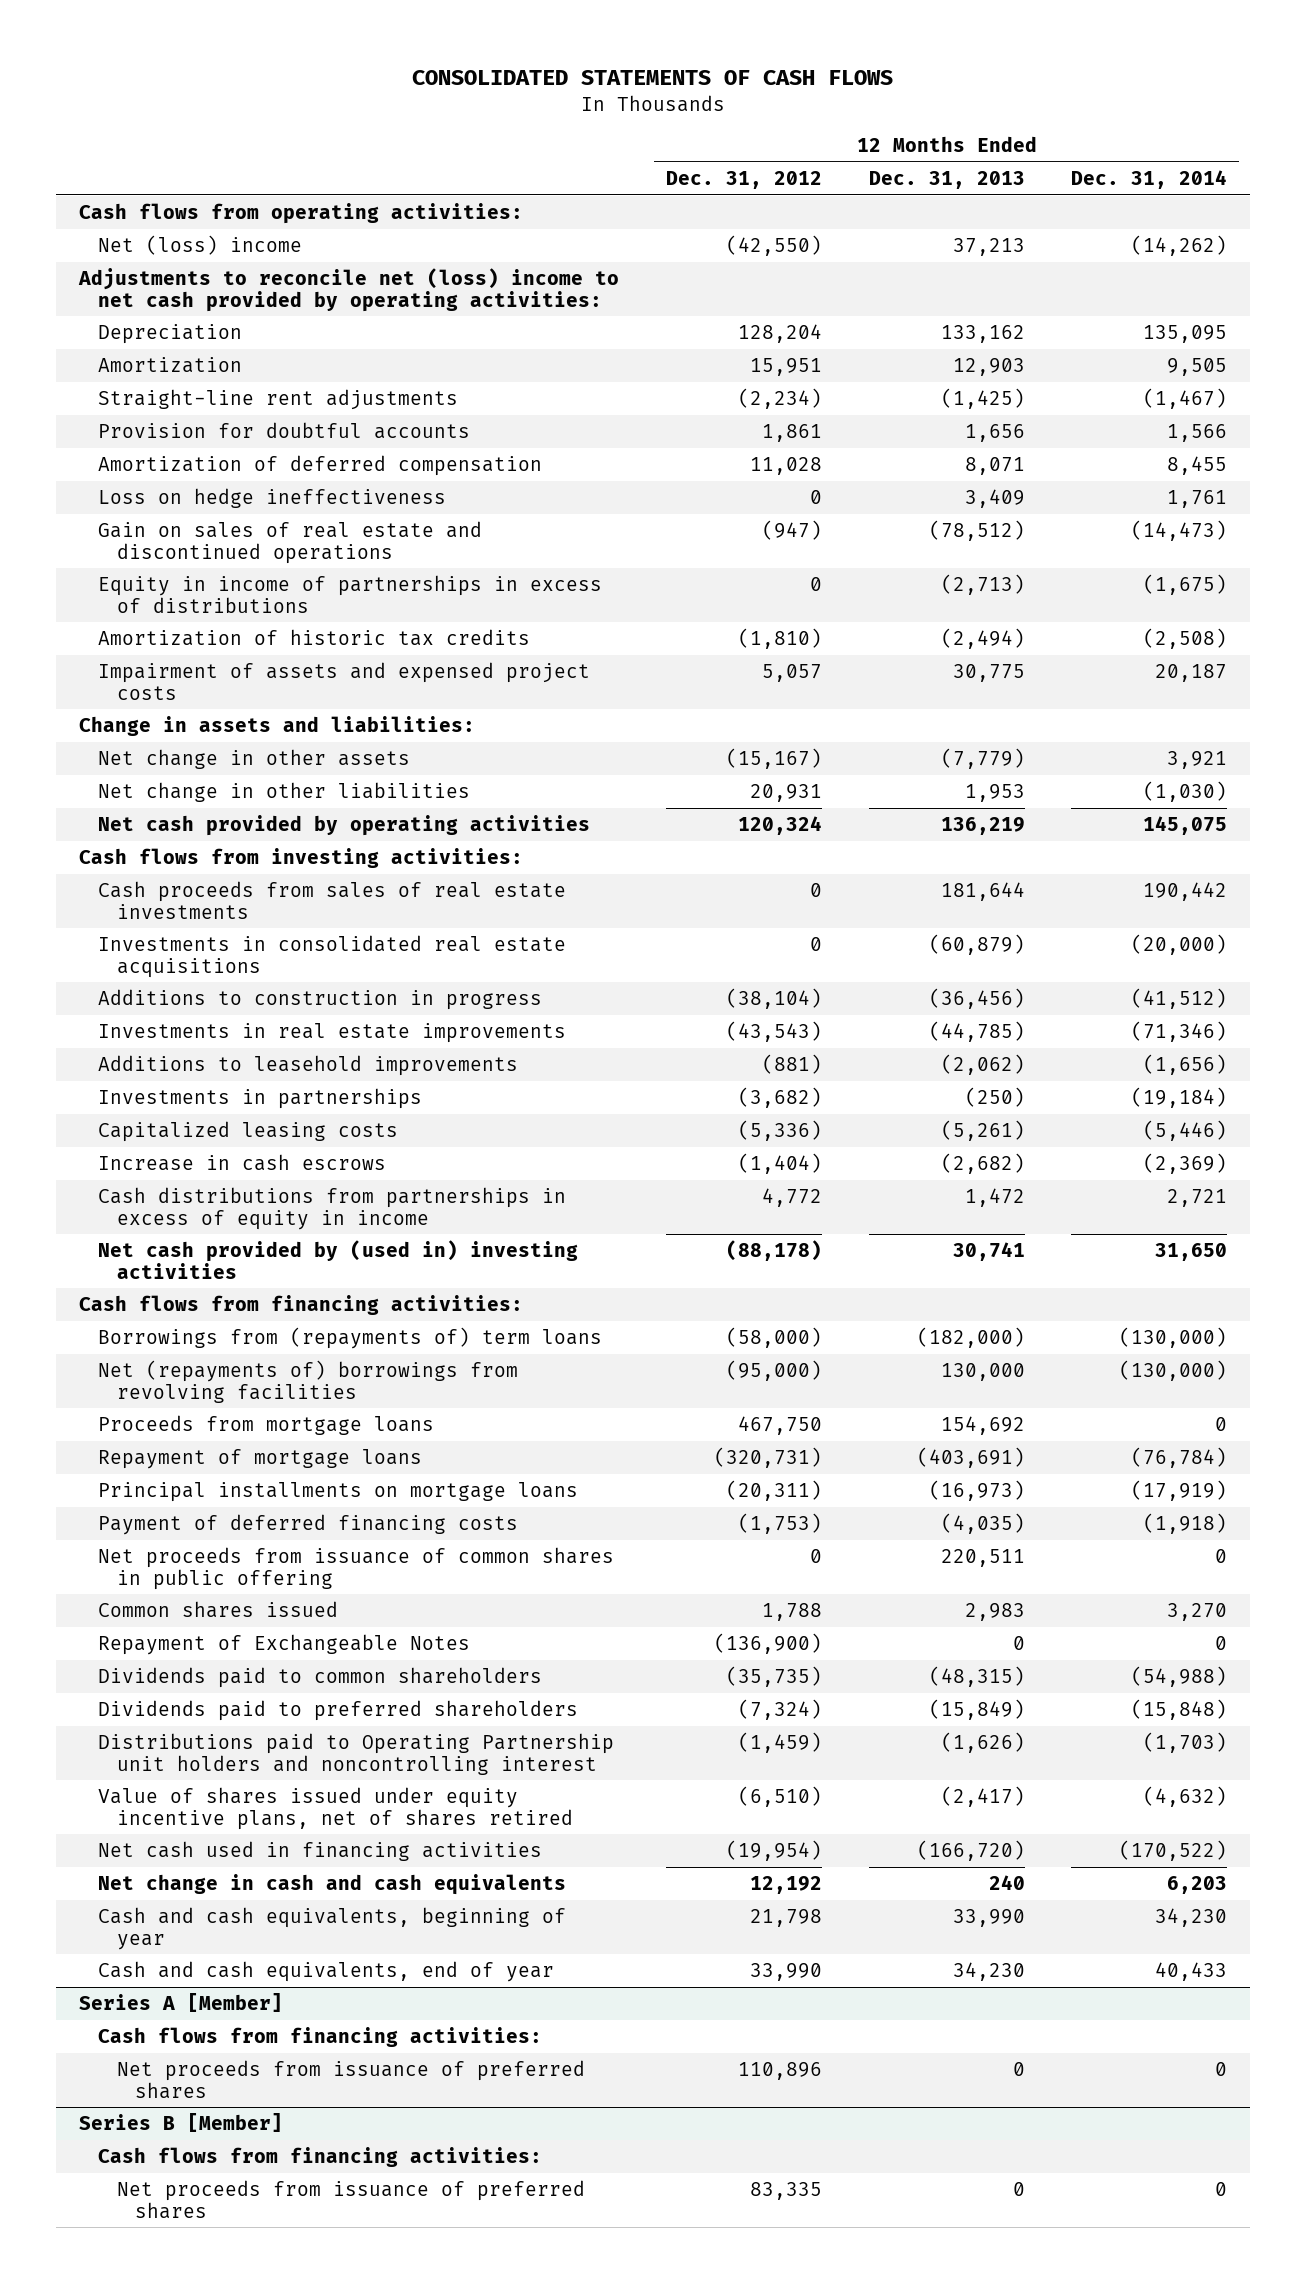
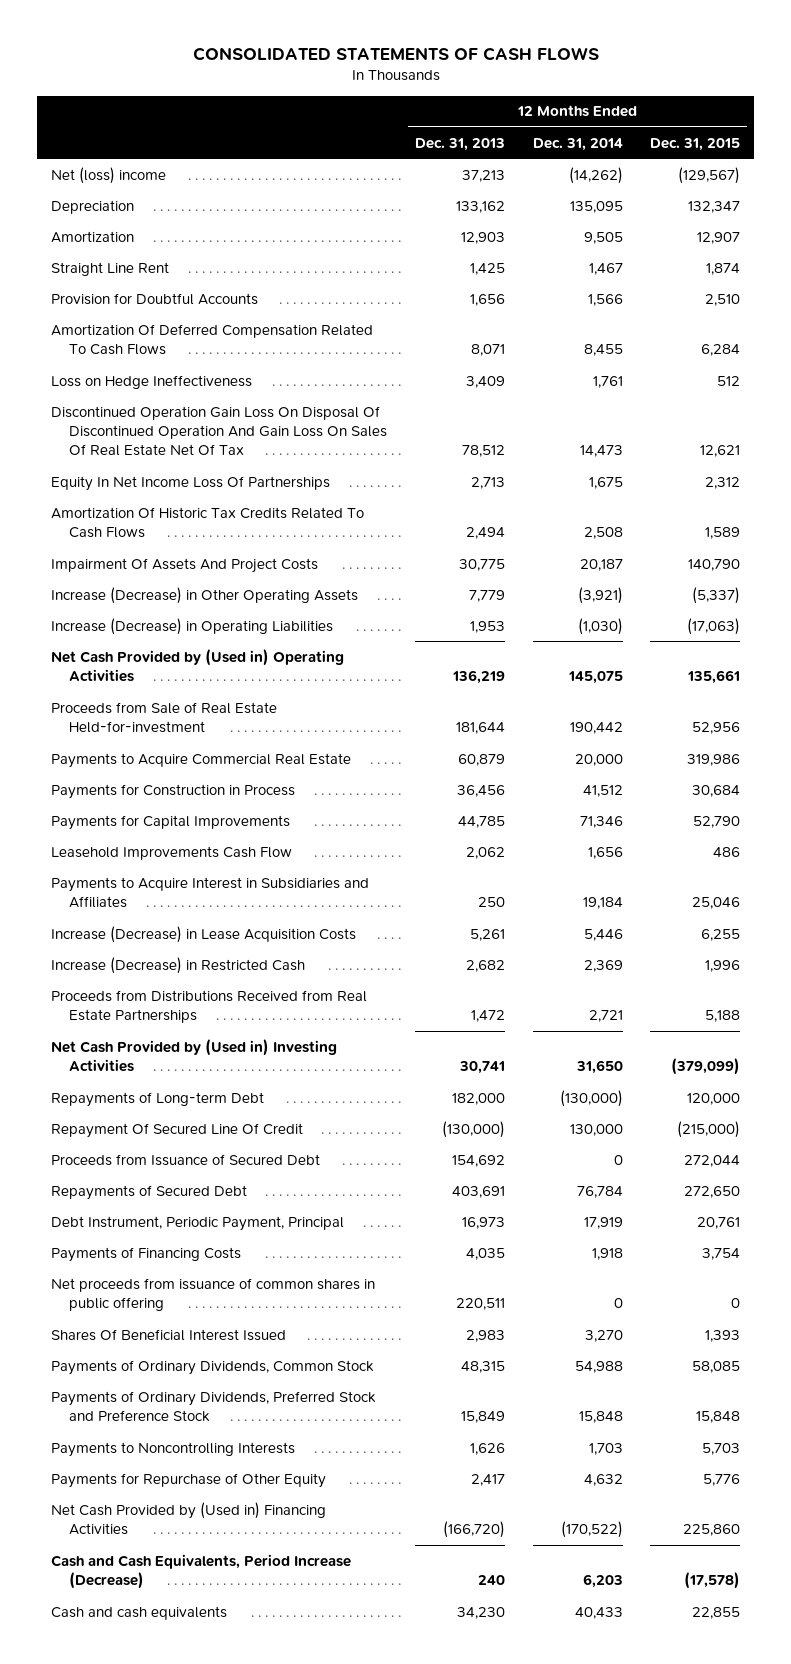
- | 12 Months Ended Dec. 31, 2012 | 12 Months Ended Dec. 31, 2013 | 12 Months Ended Dec. 31, 2014
+ | 12 Months Ended Dec. 31, 2013 | 12 Months Ended Dec. 31, 2014 | 12 Months Ended Dec. 31, 2015
- Cash flows from operating activities:
- Adjustments to reconcile net (loss) income to net cash provided by operating activities:
- Straight-line rent adjustments | (2,234) | (1,425) | (1,467)
- Provision for doubtful accounts | 1,861 | 1,656 | 1,566
- Amortization of deferred compensation | 11,028 | 8,071 | 8,455
- Loss on hedge ineffectiveness | 0 | 3,409 | 1,761
- Gain on sales of real estate and discontinued operations | (947) | (78,512) | (14,473)
- Equity in income of partnerships in excess of distributions | 0 | (2,713) | (1,675)
- Amortization of historic tax credits | (1,810) | (2,494) | (2,508)
- Impairment of assets and expensed project costs | 5,057 | 30,775 | 20,187
- Change in assets and liabilities:
- Net change in other assets | (15,167) | (7,779) | 3,921
- Net change in other liabilities | 20,931 | 1,953 | (1,030)
- Net cash provided by operating activities | 120,324 | 136,219 | 145,075
- Cash flows from investing activities:
- Cash proceeds from sales of real estate investments | 0 | 181,644 | 190,442
- Investments in consolidated real estate acquisitions | 0 | (60,879) | (20,000)
- Additions to construction in progress | (38,104) | (36,456) | (41,512)
- Investments in real estate improvements | (43,543) | (44,785) | (71,346)
- Additions to leasehold improvements | (881) | (2,062) | (1,656)
- Investments in partnerships | (3,682) | (250) | (19,184)
- Capitalized leasing costs | (5,336) | (5,261) | (5,446)
- Increase in cash escrows | (1,404) | (2,682) | (2,369)
- Cash distributions from partnerships in excess of equity in income | 4,772 | 1,472 | 2,721
- Net cash provided by (used in) investing activities | (88,178) | 30,741 | 31,650
- Cash flows from financing activities:
- Borrowings from (repayments of) term loans | (58,000) | (182,000) | (130,000)
- Net (repayments of) borrowings from revolving facilities | (95,000) | 130,000 | (130,000)
- Proceeds from mortgage loans | 467,750 | 154,692 | 0
- Repayment of mortgage loans | (320,731) | (403,691) | (76,784)
- Principal installments on mortgage loans | (20,311) | (16,973) | (17,919)
- Payment of deferred financing costs | (1,753) | (4,035) | (1,918)
+ Straight Line Rent | 1,425 | 1,467 | 1,874
+ Provision for Doubtful Accounts | 1,656 | 1,566 | 2,510
+ Amortization Of Deferred Compensation Related To Cash Flows | 8,071 | 8,455 | 6,284
+ Loss on Hedge Ineffectiveness | 3,409 | 1,761 | 512
+ Discontinued Operation Gain Loss On Disposal Of Discontinued Operation And Gain Loss On Sales Of Real Estate Net Of Tax | 78,512 | 14,473 | 12,621
+ Equity In Net Income Loss Of Partnerships | 2,713 | 1,675 | 2,312
+ Amortization Of Historic Tax Credits Related To Cash Flows | 2,494 | 2,508 | 1,589
+ Impairment Of Assets And Project Costs | 30,775 | 20,187 | 140,790
+ Increase (Decrease) in Other Operating Assets | 7,779 | (3,921) | (5,337)
+ Increase (Decrease) in Operating Liabilities | 1,953 | (1,030) | (17,063)
+ Net Cash Provided by (Used in) Operating Activities | 136,219 | 145,075 | 135,661
+ Proceeds from Sale of Real Estate Held-for-investment | 181,644 | 190,442 | 52,956
+ Payments to Acquire Commercial Real Estate | 60,879 | 20,000 | 319,986
+ Payments for Construction in Process | 36,456 | 41,512 | 30,684
+ Payments for Capital Improvements | 44,785 | 71,346 | 52,790
+ Leasehold Improvements Cash Flow | 2,062 | 1,656 | 486
+ Payments to Acquire Interest in Subsidiaries and Affiliates | 250 | 19,184 | 25,046
+ Increase (Decrease) in Lease Acquisition Costs | 5,261 | 5,446 | 6,255
+ Increase (Decrease) in Restricted Cash | 2,682 | 2,369 | 1,996
+ Proceeds from Distributions Received from Real Estate Partnerships | 1,472 | 2,721 | 5,188
+ Net Cash Provided by (Used in) Investing Activities | 30,741 | 31,650 | (379,099)
+ Repayments of Long-term Debt | 182,000 | (130,000) | 120,000
+ Repayment Of Secured Line Of Credit | (130,000) | 130,000 | (215,000)
+ Proceeds from Issuance of Secured Debt | 154,692 | 0 | 272,044
+ Repayments of Secured Debt | 403,691 | 76,784 | 272,650
+ Debt Instrument, Periodic Payment, Principal | 16,973 | 17,919 | 20,761
+ Payments of Financing Costs | 4,035 | 1,918 | 3,754
- Common shares issued | 1,788 | 2,983 | 3,270
- Repayment of Exchangeable Notes | (136,900) | 0 | 0
- Dividends paid to common shareholders | (35,735) | (48,315) | (54,988)
- Dividends paid to preferred shareholders | (7,324) | (15,849) | (15,848)
- Distributions paid to Operating Partnership unit holders and noncontrolling interest | (1,459) | (1,626) | (1,703)
- Value of shares issued under equity incentive plans, net of shares retired | (6,510) | (2,417) | (4,632)
- Net cash used in financing activities | (19,954) | (166,720) | (170,522)
- Net change in cash and cash equivalents | 12,192 | 240 | 6,203
- Cash and cash equivalents, beginning of year | 21,798 | 33,990 | 34,230
- Cash and cash equivalents, end of year | 33,990 | 34,230 | 40,433
- Series A [Member]
- Cash flows from financing activities:
- Net proceeds from issuance of preferred shares | 110,896 | 0 | 0
- Series B [Member]
- Cash flows from financing activities:
- Net proceeds from issuance of preferred shares | 83,335 | 0 | 0
+ Shares Of Beneficial Interest Issued | 2,983 | 3,270 | 1,393
+ Payments of Ordinary Dividends, Common Stock | 48,315 | 54,988 | 58,085
+ Payments of Ordinary Dividends, Preferred Stock and Preference Stock | 15,849 | 15,848 | 15,848
+ Payments to Noncontrolling Interests | 1,626 | 1,703 | 5,703
+ Payments for Repurchase of Other Equity | 2,417 | 4,632 | 5,776
+ Net Cash Provided by (Used in) Financing Activities | (166,720) | (170,522) | 225,860
+ Cash and Cash Equivalents, Period Increase (Decrease) | 240 | 6,203 | (17,578)
+ Cash and cash equivalents | 34,230 | 40,433 | 22,855

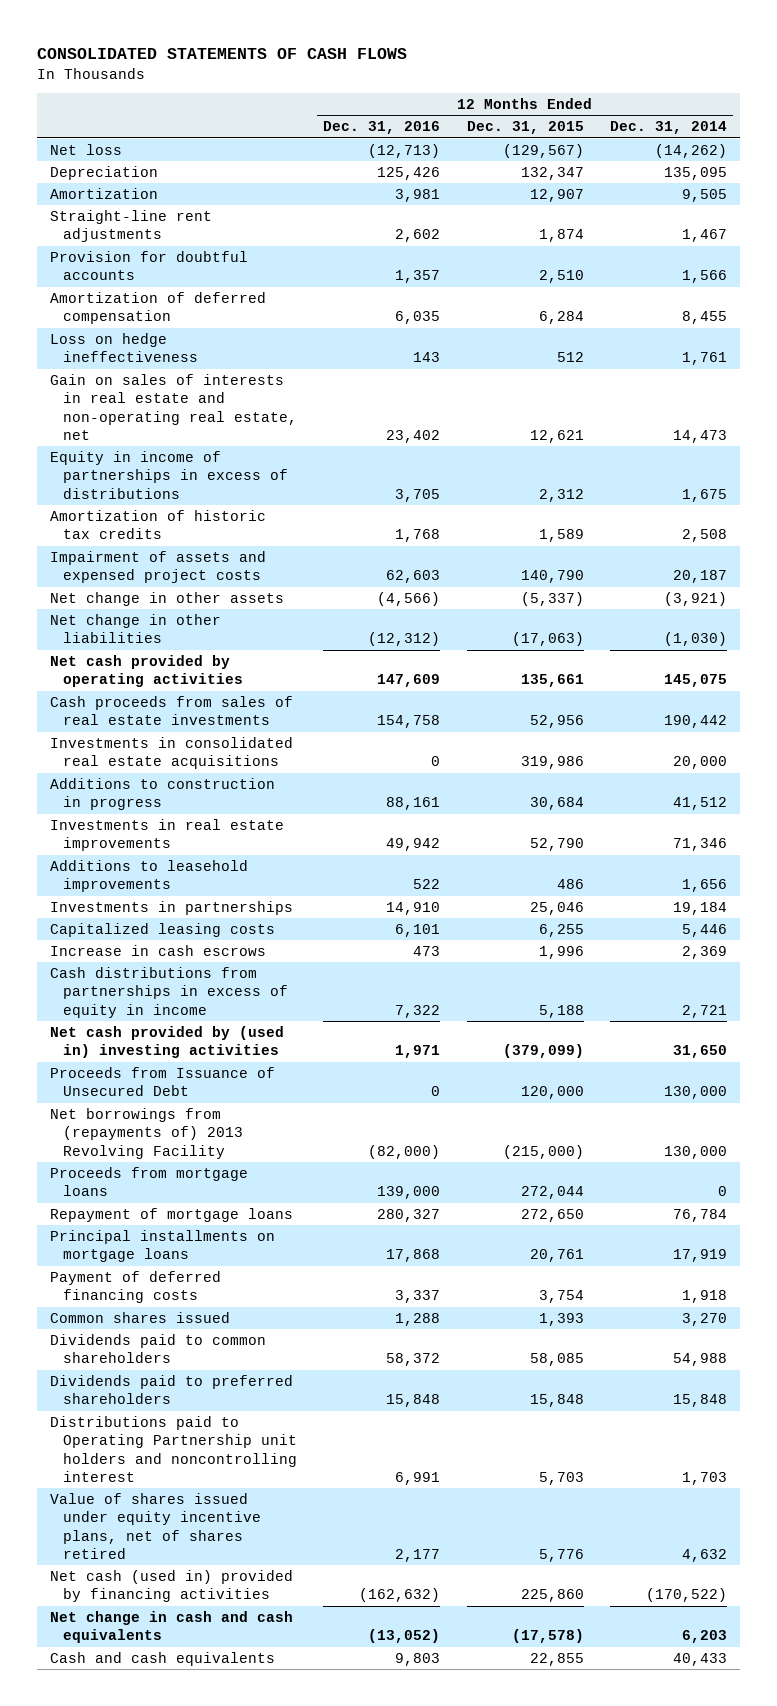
- | 12 Months Ended Dec. 31, 2013 | 12 Months Ended Dec. 31, 2014 | 12 Months Ended Dec. 31, 2015
+ | 12 Months Ended Dec. 31, 2016 | 12 Months Ended Dec. 31, 2015 | 12 Months Ended Dec. 31, 2014
- Net (loss) income | 37,213 | (14,262) | (129,567)
+ Net loss | (12,713) | (129,567) | (14,262)
- Straight Line Rent | 1,425 | 1,467 | 1,874
- Provision for Doubtful Accounts | 1,656 | 1,566 | 2,510
- Amortization Of Deferred Compensation Related To Cash Flows | 8,071 | 8,455 | 6,284
- Loss on Hedge Ineffectiveness | 3,409 | 1,761 | 512
- Discontinued Operation Gain Loss On Disposal Of Discontinued Operation And Gain Loss On Sales Of Real Estate Net Of Tax | 78,512 | 14,473 | 12,621
- Equity In Net Income Loss Of Partnerships | 2,713 | 1,675 | 2,312
- Amortization Of Historic Tax Credits Related To Cash Flows | 2,494 | 2,508 | 1,589
- Impairment Of Assets And Project Costs | 30,775 | 20,187 | 140,790
- Increase (Decrease) in Other Operating Assets | 7,779 | (3,921) | (5,337)
- Increase (Decrease) in Operating Liabilities | 1,953 | (1,030) | (17,063)
- Net Cash Provided by (Used in) Operating Activities | 136,219 | 145,075 | 135,661
- Proceeds from Sale of Real Estate Held-for-investment | 181,644 | 190,442 | 52,956
- Payments to Acquire Commercial Real Estate | 60,879 | 20,000 | 319,986
- Payments for Construction in Process | 36,456 | 41,512 | 30,684
- Payments for Capital Improvements | 44,785 | 71,346 | 52,790
- Leasehold Improvements Cash Flow | 2,062 | 1,656 | 486
- Payments to Acquire Interest in Subsidiaries and Affiliates | 250 | 19,184 | 25,046
- Increase (Decrease) in Lease Acquisition Costs | 5,261 | 5,446 | 6,255
- Increase (Decrease) in Restricted Cash | 2,682 | 2,369 | 1,996
- Proceeds from Distributions Received from Real Estate Partnerships | 1,472 | 2,721 | 5,188
- Net Cash Provided by (Used in) Investing Activities | 30,741 | 31,650 | (379,099)
- Repayments of Long-term Debt | 182,000 | (130,000) | 120,000
- Repayment Of Secured Line Of Credit | (130,000) | 130,000 | (215,000)
- Proceeds from Issuance of Secured Debt | 154,692 | 0 | 272,044
- Repayments of Secured Debt | 403,691 | 76,784 | 272,650
- Debt Instrument, Periodic Payment, Principal | 16,973 | 17,919 | 20,761
- Payments of Financing Costs | 4,035 | 1,918 | 3,754
- Net proceeds from issuance of common shares in public offering | 220,511 | 0 | 0
- Shares Of Beneficial Interest Issued | 2,983 | 3,270 | 1,393
- Payments of Ordinary Dividends, Common Stock | 48,315 | 54,988 | 58,085
- Payments of Ordinary Dividends, Preferred Stock and Preference Stock | 15,849 | 15,848 | 15,848
- Payments to Noncontrolling Interests | 1,626 | 1,703 | 5,703
- Payments for Repurchase of Other Equity | 2,417 | 4,632 | 5,776
- Net Cash Provided by (Used in) Financing Activities | (166,720) | (170,522) | 225,860
- Cash and Cash Equivalents, Period Increase (Decrease) | 240 | 6,203 | (17,578)
+ Straight-line rent adjustments | 2,602 | 1,874 | 1,467
+ Provision for doubtful accounts | 1,357 | 2,510 | 1,566
+ Amortization of deferred compensation | 6,035 | 6,284 | 8,455
+ Loss on hedge ineffectiveness | 143 | 512 | 1,761
+ Gain on sales of interests in real estate and non-operating real estate, net | 23,402 | 12,621 | 14,473
+ Equity in income of partnerships in excess of distributions | 3,705 | 2,312 | 1,675
+ Amortization of historic tax credits | 1,768 | 1,589 | 2,508
+ Impairment of assets and expensed project costs | 62,603 | 140,790 | 20,187
+ Net change in other assets | (4,566) | (5,337) | (3,921)
+ Net change in other liabilities | (12,312) | (17,063) | (1,030)
+ Net cash provided by operating activities | 147,609 | 135,661 | 145,075
+ Cash proceeds from sales of real estate investments | 154,758 | 52,956 | 190,442
+ Investments in consolidated real estate acquisitions | 0 | 319,986 | 20,000
+ Additions to construction in progress | 88,161 | 30,684 | 41,512
+ Investments in real estate improvements | 49,942 | 52,790 | 71,346
+ Additions to leasehold improvements | 522 | 486 | 1,656
+ Investments in partnerships | 14,910 | 25,046 | 19,184
+ Capitalized leasing costs | 6,101 | 6,255 | 5,446
+ Increase in cash escrows | 473 | 1,996 | 2,369
+ Cash distributions from partnerships in excess of equity in income | 7,322 | 5,188 | 2,721
+ Net cash provided by (used in) investing activities | 1,971 | (379,099) | 31,650
+ Proceeds from Issuance of Unsecured Debt | 0 | 120,000 | 130,000
+ Net borrowings from (repayments of) 2013 Revolving Facility | (82,000) | (215,000) | 130,000
+ Proceeds from mortgage loans | 139,000 | 272,044 | 0
+ Repayment of mortgage loans | 280,327 | 272,650 | 76,784
+ Principal installments on mortgage loans | 17,868 | 20,761 | 17,919
+ Payment of deferred financing costs | 3,337 | 3,754 | 1,918
+ Common shares issued | 1,288 | 1,393 | 3,270
+ Dividends paid to common shareholders | 58,372 | 58,085 | 54,988
+ Dividends paid to preferred shareholders | 15,848 | 15,848 | 15,848
+ Distributions paid to Operating Partnership unit holders and noncontrolling interest | 6,991 | 5,703 | 1,703
+ Value of shares issued under equity incentive plans, net of shares retired | 2,177 | 5,776 | 4,632
+ Net cash (used in) provided by financing activities | (162,632) | 225,860 | (170,522)
+ Net change in cash and cash equivalents | (13,052) | (17,578) | 6,203

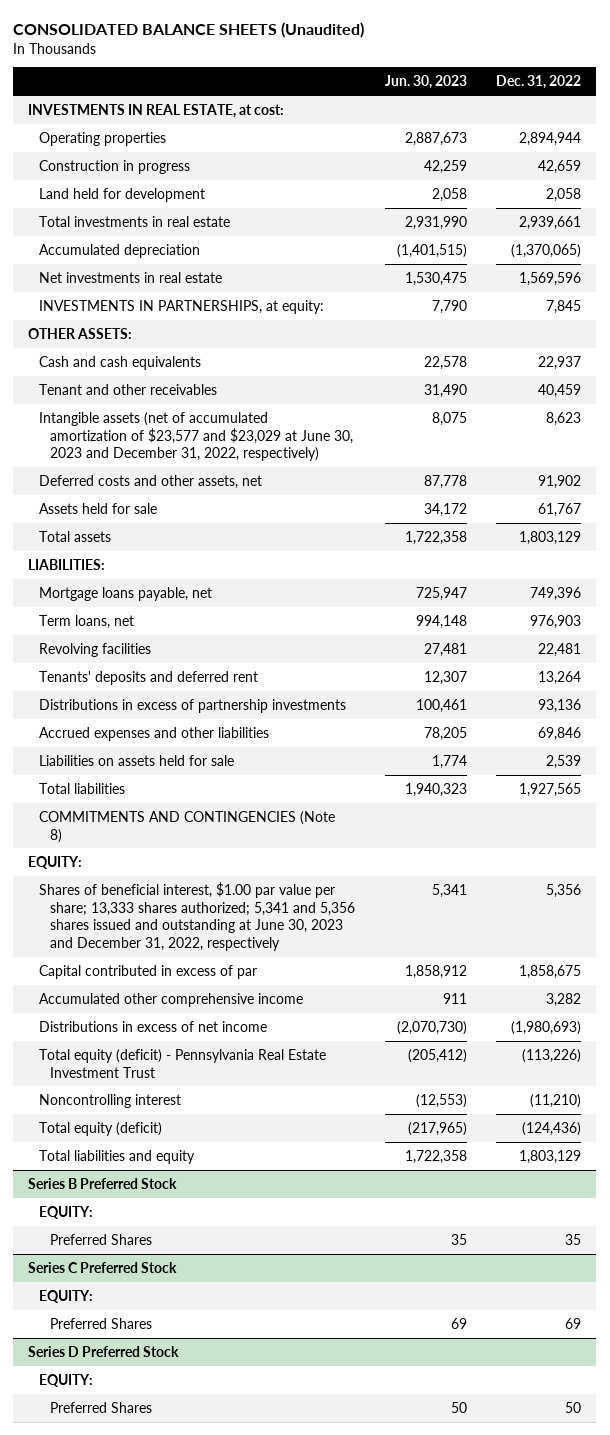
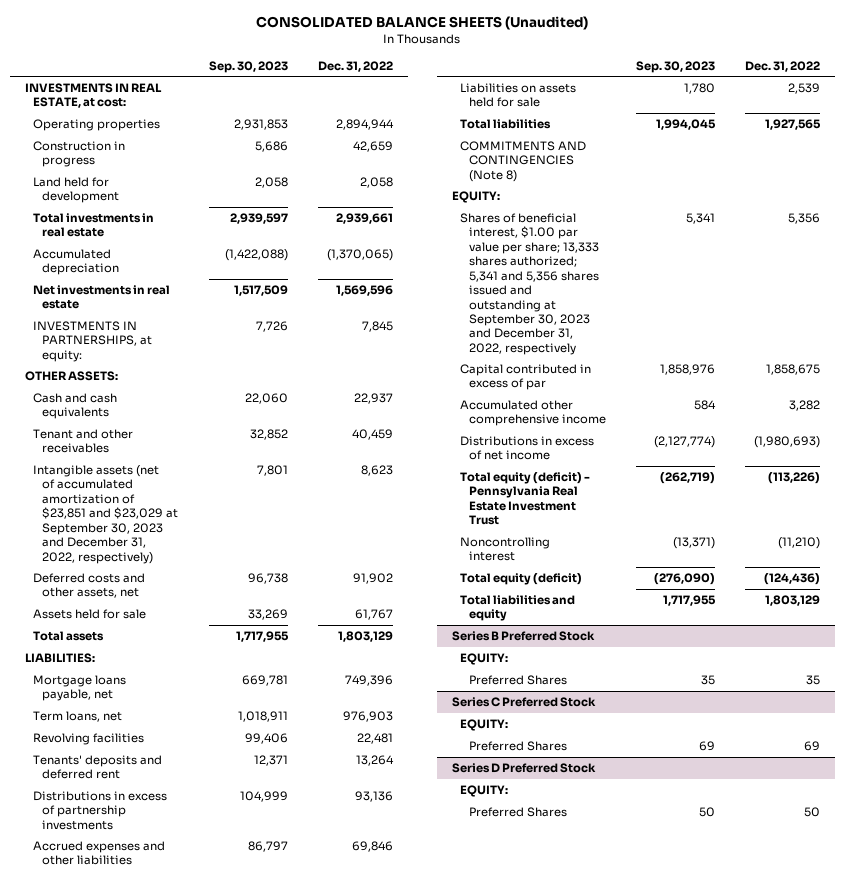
- | Jun. 30, 2023 | Dec. 31, 2022
+ | Sep. 30, 2023 | Dec. 31, 2022
- Intangible assets (net of accumulated amortization of $23,577 and $23,029 at June 30, 2023 and December 31, 2022, respectively) | 8,075 | 8,623
+ Intangible assets (net of accumulated amortization of $23,851 and $23,029 at September 30, 2023 and December 31, 2022, respectively) | 7,801 | 8,623
- Shares of beneficial interest, $1.00 par value per share; 13,333 shares authorized; 5,341 and 5,356 shares issued and outstanding at June 30, 2023 and December 31, 2022, respectively | 5,341 | 5,356
+ Shares of beneficial interest, $1.00 par value per share; 13,333 shares authorized; 5,341 and 5,356 shares issued and outstanding at September 30, 2023 and December 31, 2022, respectively | 5,341 | 5,356

